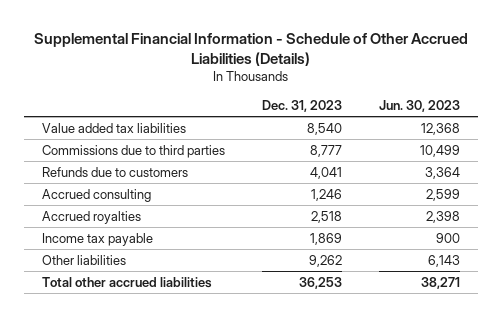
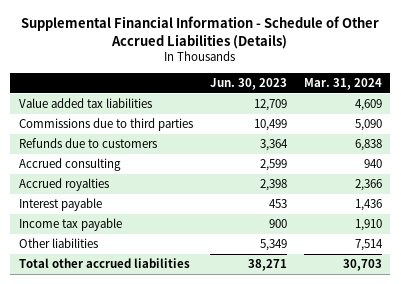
- | Dec. 31, 2023 | Jun. 30, 2023
+ | Jun. 30, 2023 | Mar. 31, 2024
- Value added tax liabilities | 8,540 | 12,368
+ Value added tax liabilities | 12,709 | 4,609
+ Interest payable | 453 | 1,436
- Other liabilities | 9,262 | 6,143
+ Other liabilities | 5,349 | 7,514

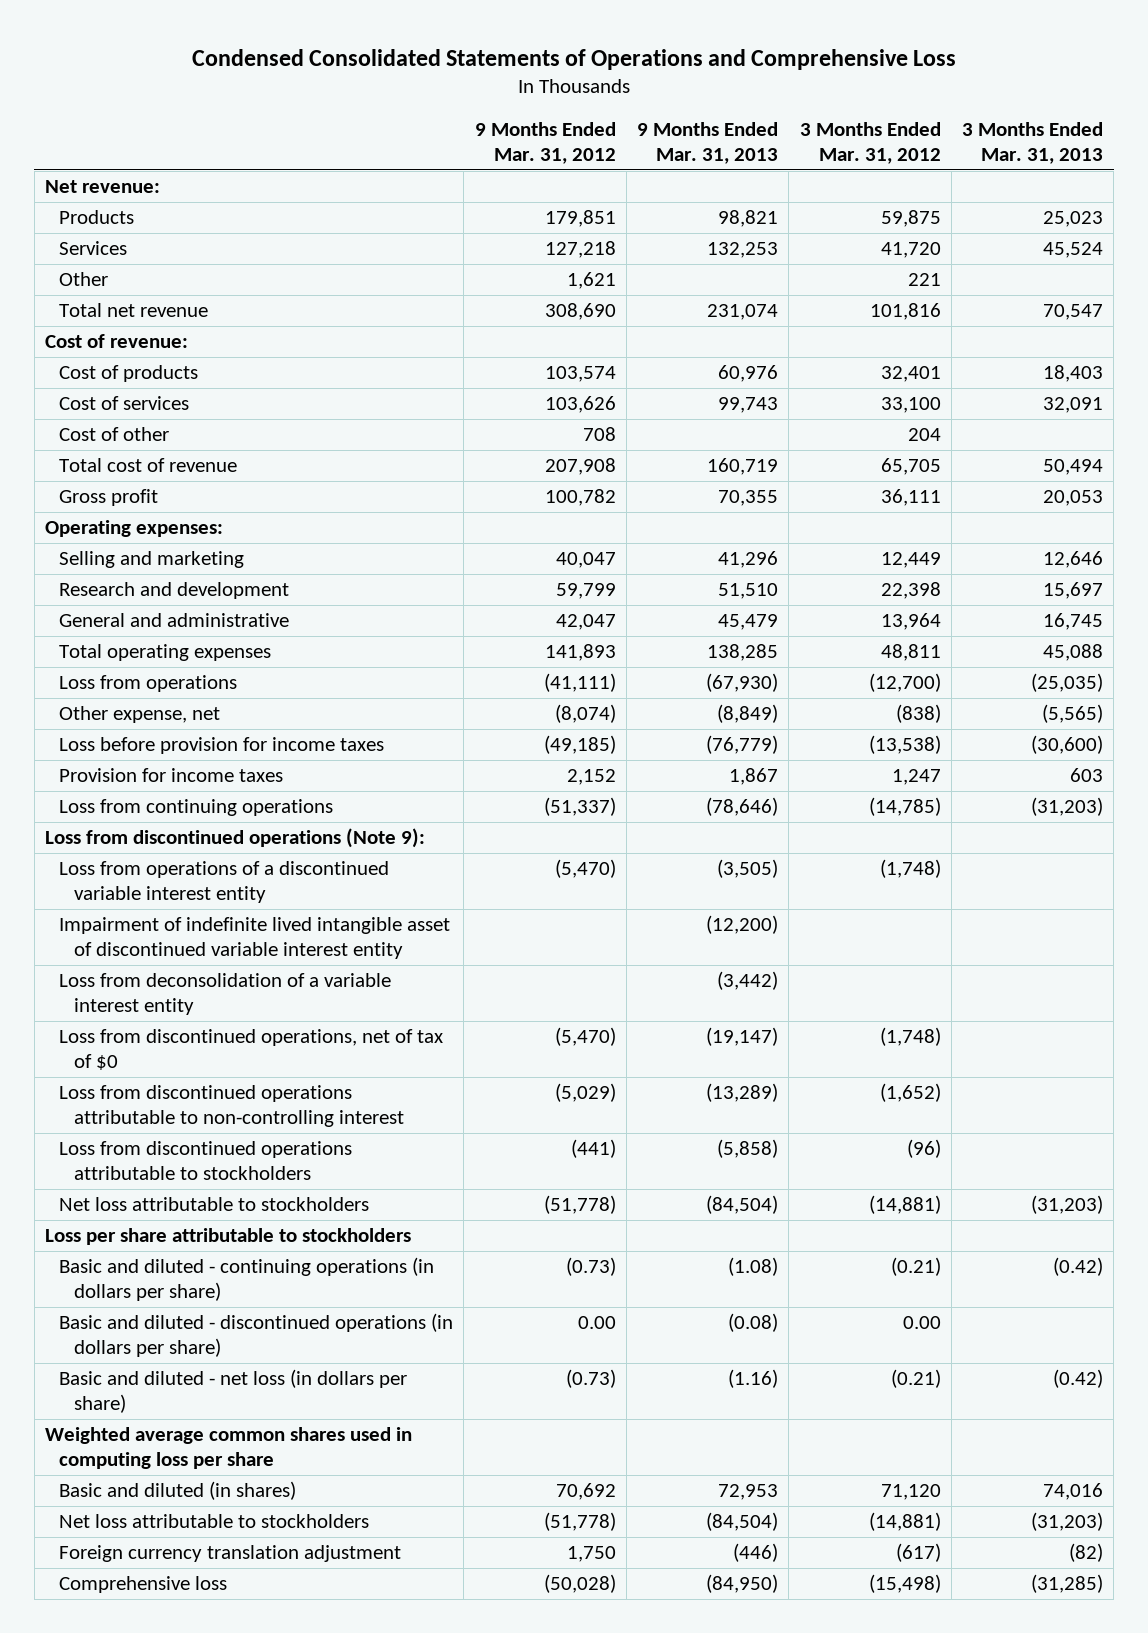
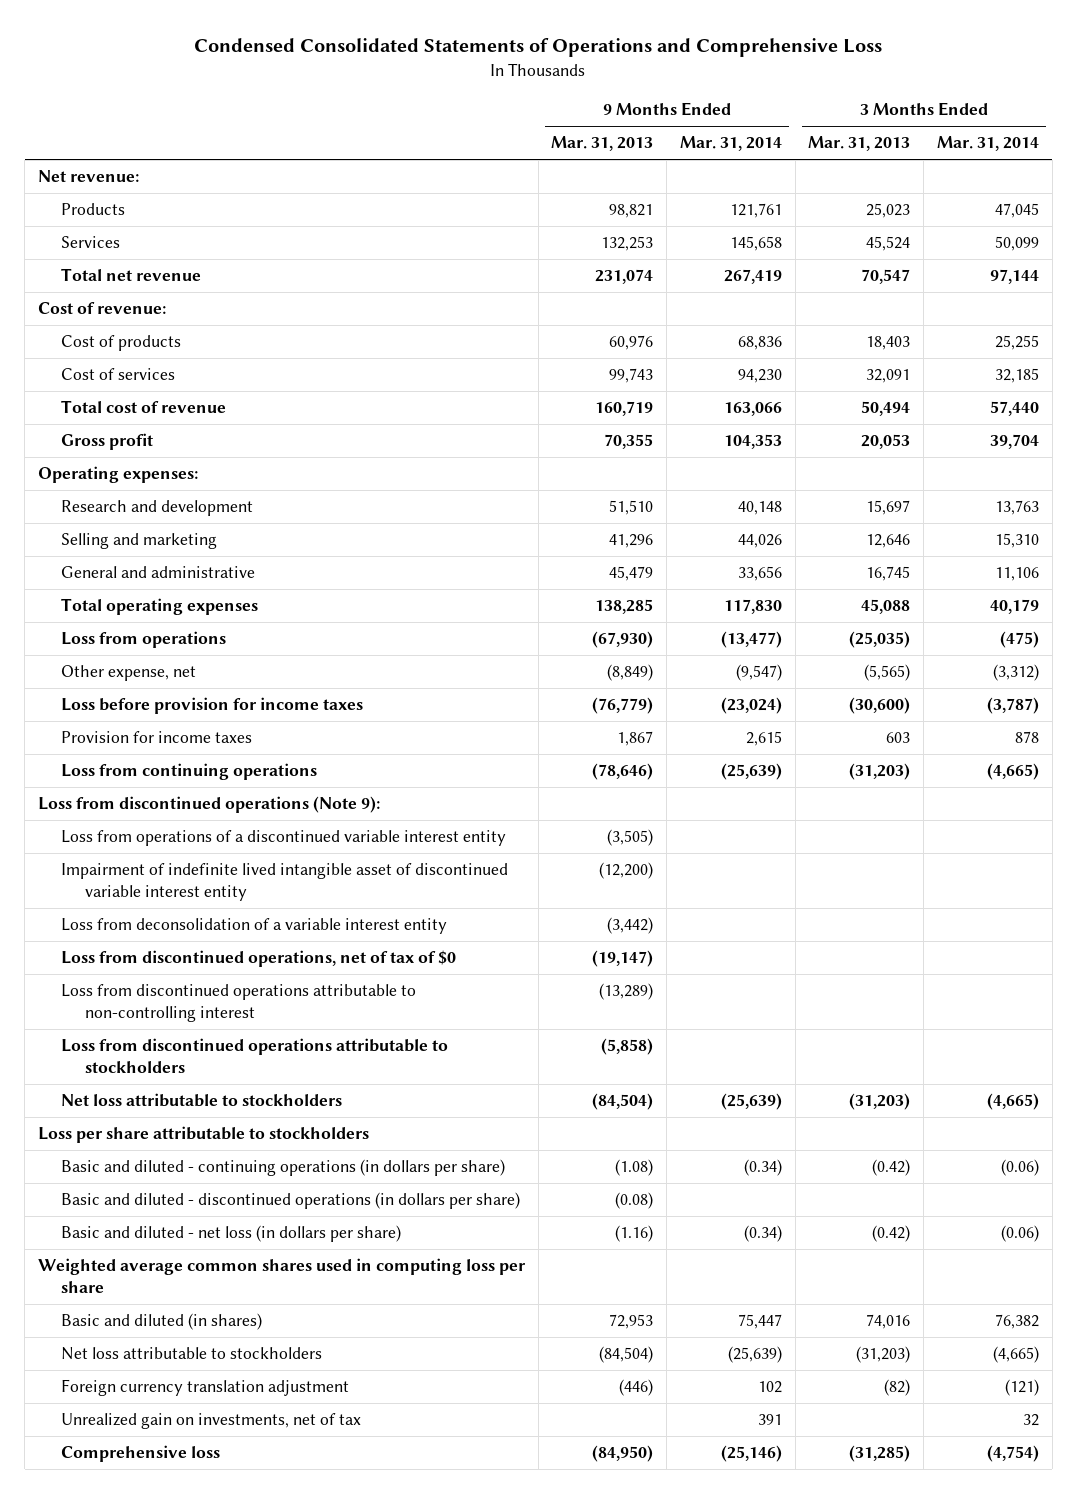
- | 9 Months Ended Mar. 31, 2012 | 9 Months Ended Mar. 31, 2013 | 3 Months Ended Mar. 31, 2012 | 3 Months Ended Mar. 31, 2013
+ | 9 Months Ended Mar. 31, 2013 | 9 Months Ended Mar. 31, 2014 | 3 Months Ended Mar. 31, 2013 | 3 Months Ended Mar. 31, 2014
- Other | 1,621 | | 221 |
- Cost of other | 708 | | 204 |
moved down: Selling and marketing | 41,296 | 44,026 | 12,646 | 15,310
+ Unrealized gain on investments, net of tax | | 391 | | 32

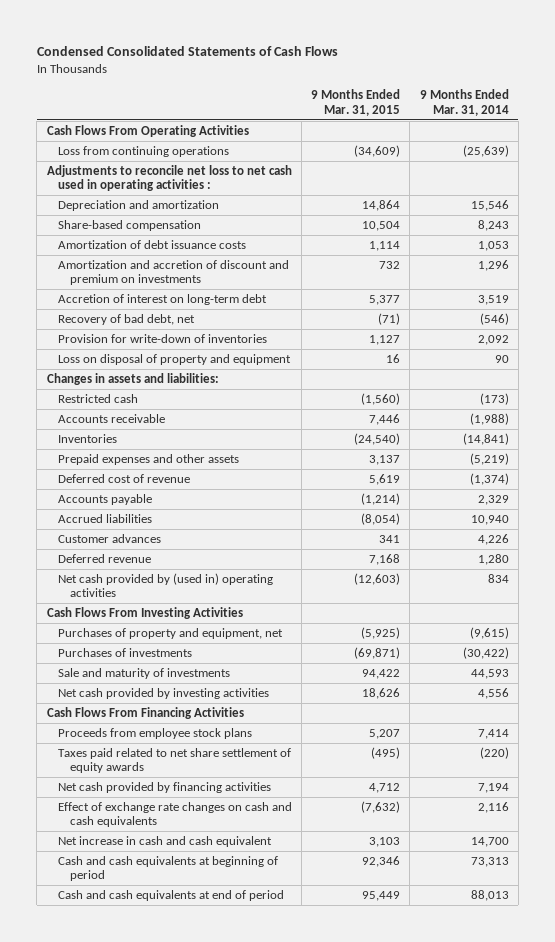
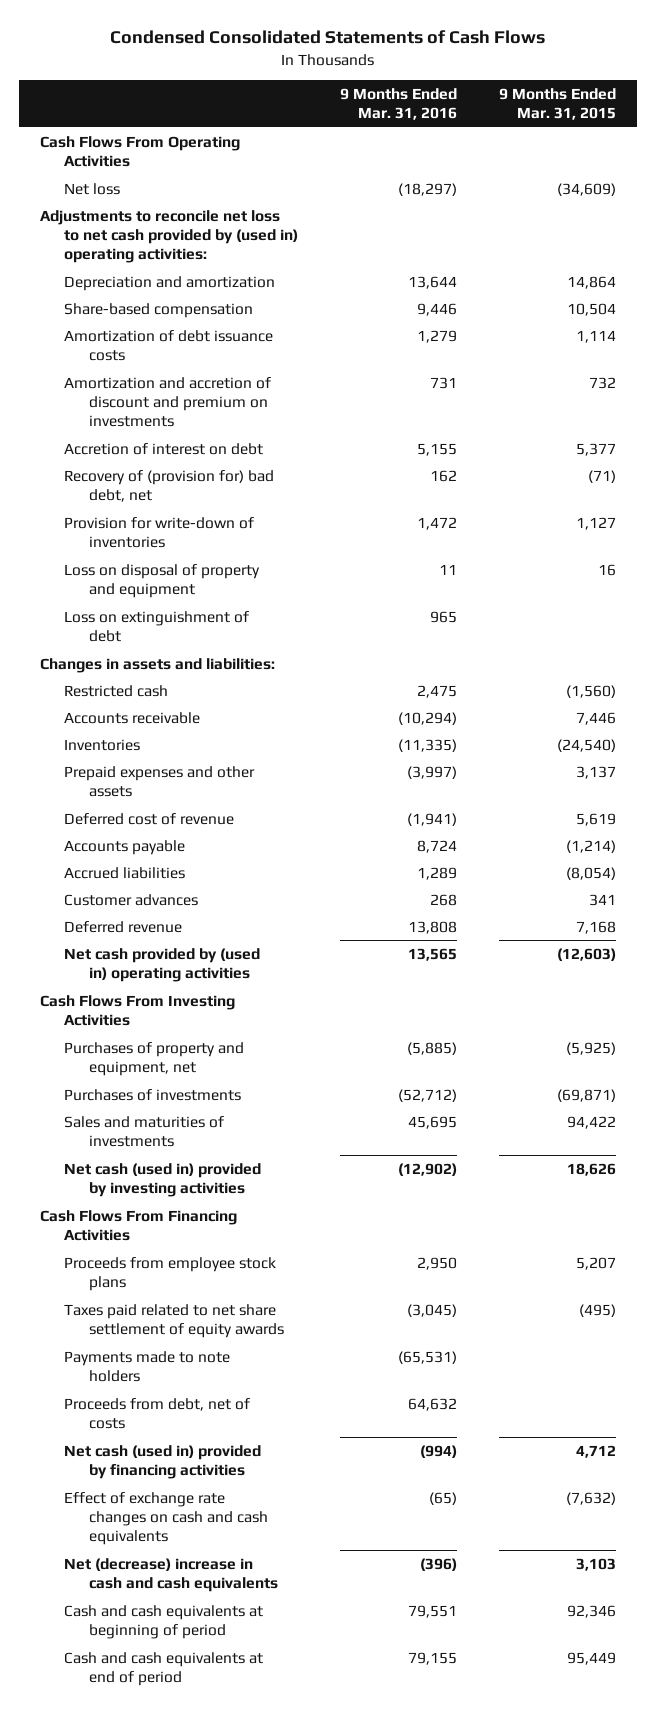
- | 9 Months Ended Mar. 31, 2015 | 9 Months Ended Mar. 31, 2014
+ | 9 Months Ended Mar. 31, 2016 | 9 Months Ended Mar. 31, 2015
- Loss from continuing operations | (34,609) | (25,639)
- Adjustments to reconcile net loss to net cash used in operating activities :
+ Net loss | (18,297) | (34,609)
+ Adjustments to reconcile net loss to net cash provided by (used in) operating activities:
- Accretion of interest on long-term debt | 5,377 | 3,519
- Recovery of bad debt, net | (71) | (546)
+ Accretion of interest on debt | 5,155 | 5,377
+ Recovery of (provision for) bad debt, net | 162 | (71)
+ Loss on extinguishment of debt | 965 |
- Sale and maturity of investments | 94,422 | 44,593
- Net cash provided by investing activities | 18,626 | 4,556
+ Sales and maturities of investments | 45,695 | 94,422
+ Net cash (used in) provided by investing activities | (12,902) | 18,626
- Net cash provided by financing activities | 4,712 | 7,194
+ Payments made to note holders | (65,531) |
+ Proceeds from debt, net of costs | 64,632 |
+ Net cash (used in) provided by financing activities | (994) | 4,712
- Net increase in cash and cash equivalent | 3,103 | 14,700
+ Net (decrease) increase in cash and cash equivalents | (396) | 3,103

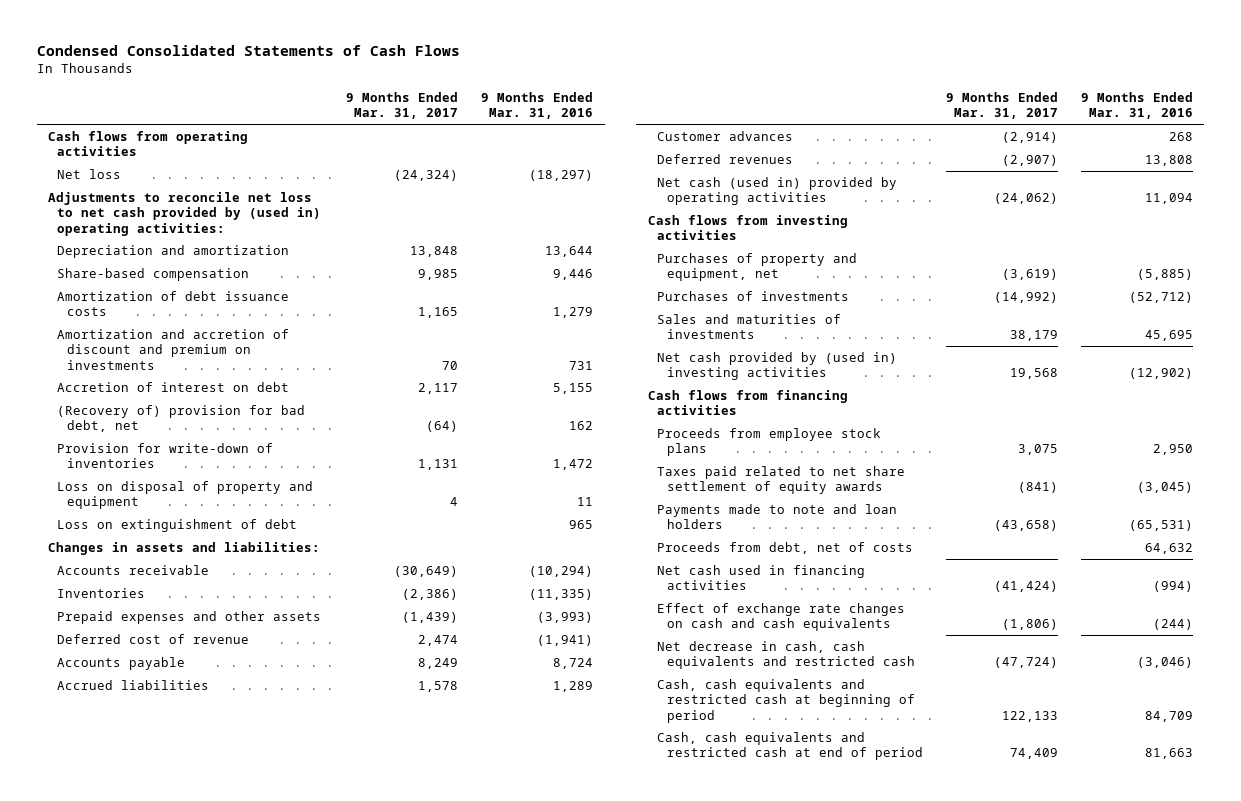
- | 9 Months Ended Mar. 31, 2016 | 9 Months Ended Mar. 31, 2015
+ | 9 Months Ended Mar. 31, 2017 | 9 Months Ended Mar. 31, 2016
- Cash Flows From Operating Activities
+ Cash flows from operating activities
- Recovery of (provision for) bad debt, net | 162 | (71)
+ (Recovery of) provision for bad debt, net | (64) | 162
- Restricted cash | 2,475 | (1,560)
- Prepaid expenses and other assets | (3,997) | 3,137
+ Prepaid expenses and other assets | (1,439) | (3,993)
- Deferred revenue | 13,808 | 7,168
- Net cash provided by (used in) operating activities | 13,565 | (12,603)
- Cash Flows From Investing Activities
+ Deferred revenues | (2,907) | 13,808
+ Net cash (used in) provided by operating activities | (24,062) | 11,094
+ Cash flows from investing activities
- Net cash (used in) provided by investing activities | (12,902) | 18,626
- Cash Flows From Financing Activities
+ Net cash provided by (used in) investing activities | 19,568 | (12,902)
+ Cash flows from financing activities
- Payments made to note holders | (65,531) |
+ Payments made to note and loan holders | (43,658) | (65,531)
- Net cash (used in) provided by financing activities | (994) | 4,712
- Effect of exchange rate changes on cash and cash equivalents | (65) | (7,632)
- Net (decrease) increase in cash and cash equivalents | (396) | 3,103
- Cash and cash equivalents at beginning of period | 79,551 | 92,346
- Cash and cash equivalents at end of period | 79,155 | 95,449
+ Net cash used in financing activities | (41,424) | (994)
+ Effect of exchange rate changes on cash and cash equivalents | (1,806) | (244)
+ Net decrease in cash, cash equivalents and restricted cash | (47,724) | (3,046)
+ Cash, cash equivalents and restricted cash at beginning of period | 122,133 | 84,709
+ Cash, cash equivalents and restricted cash at end of period | 74,409 | 81,663

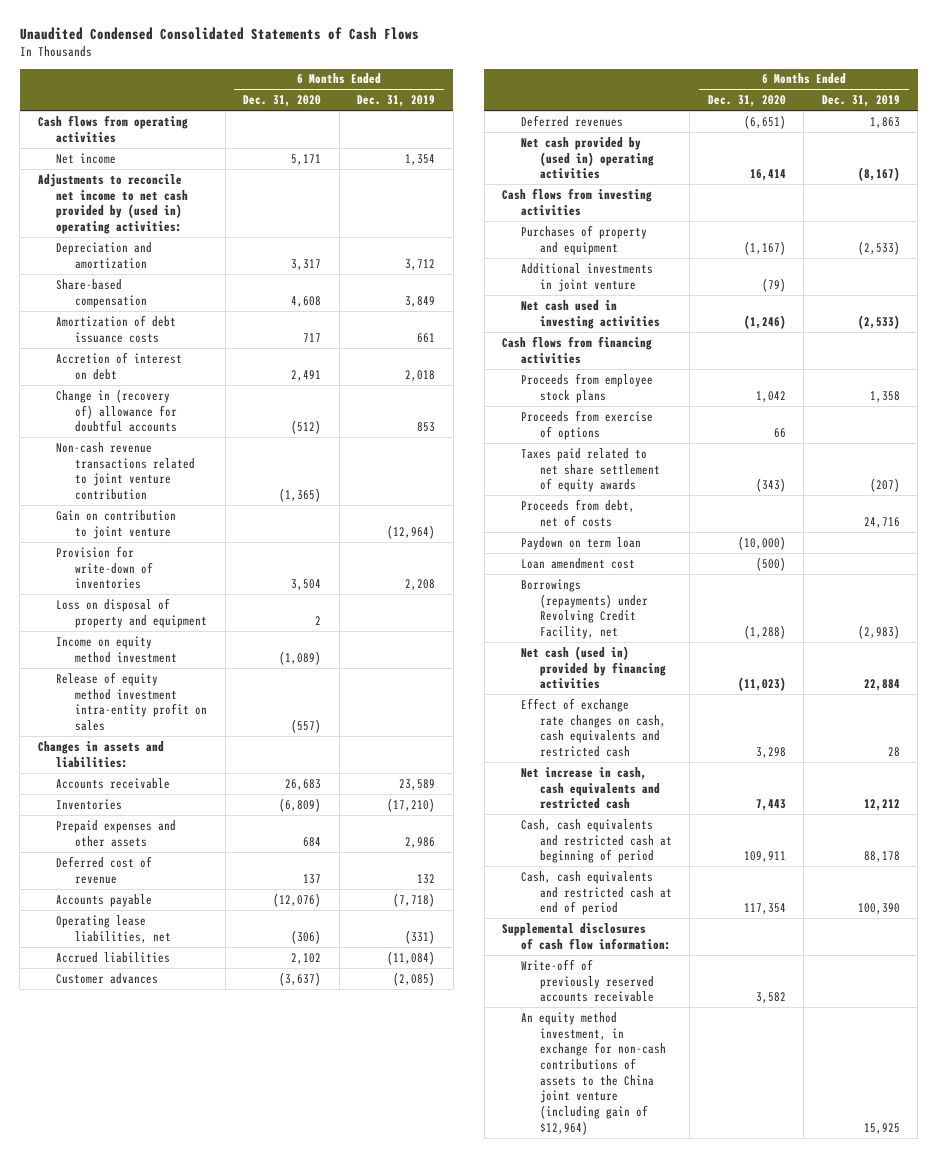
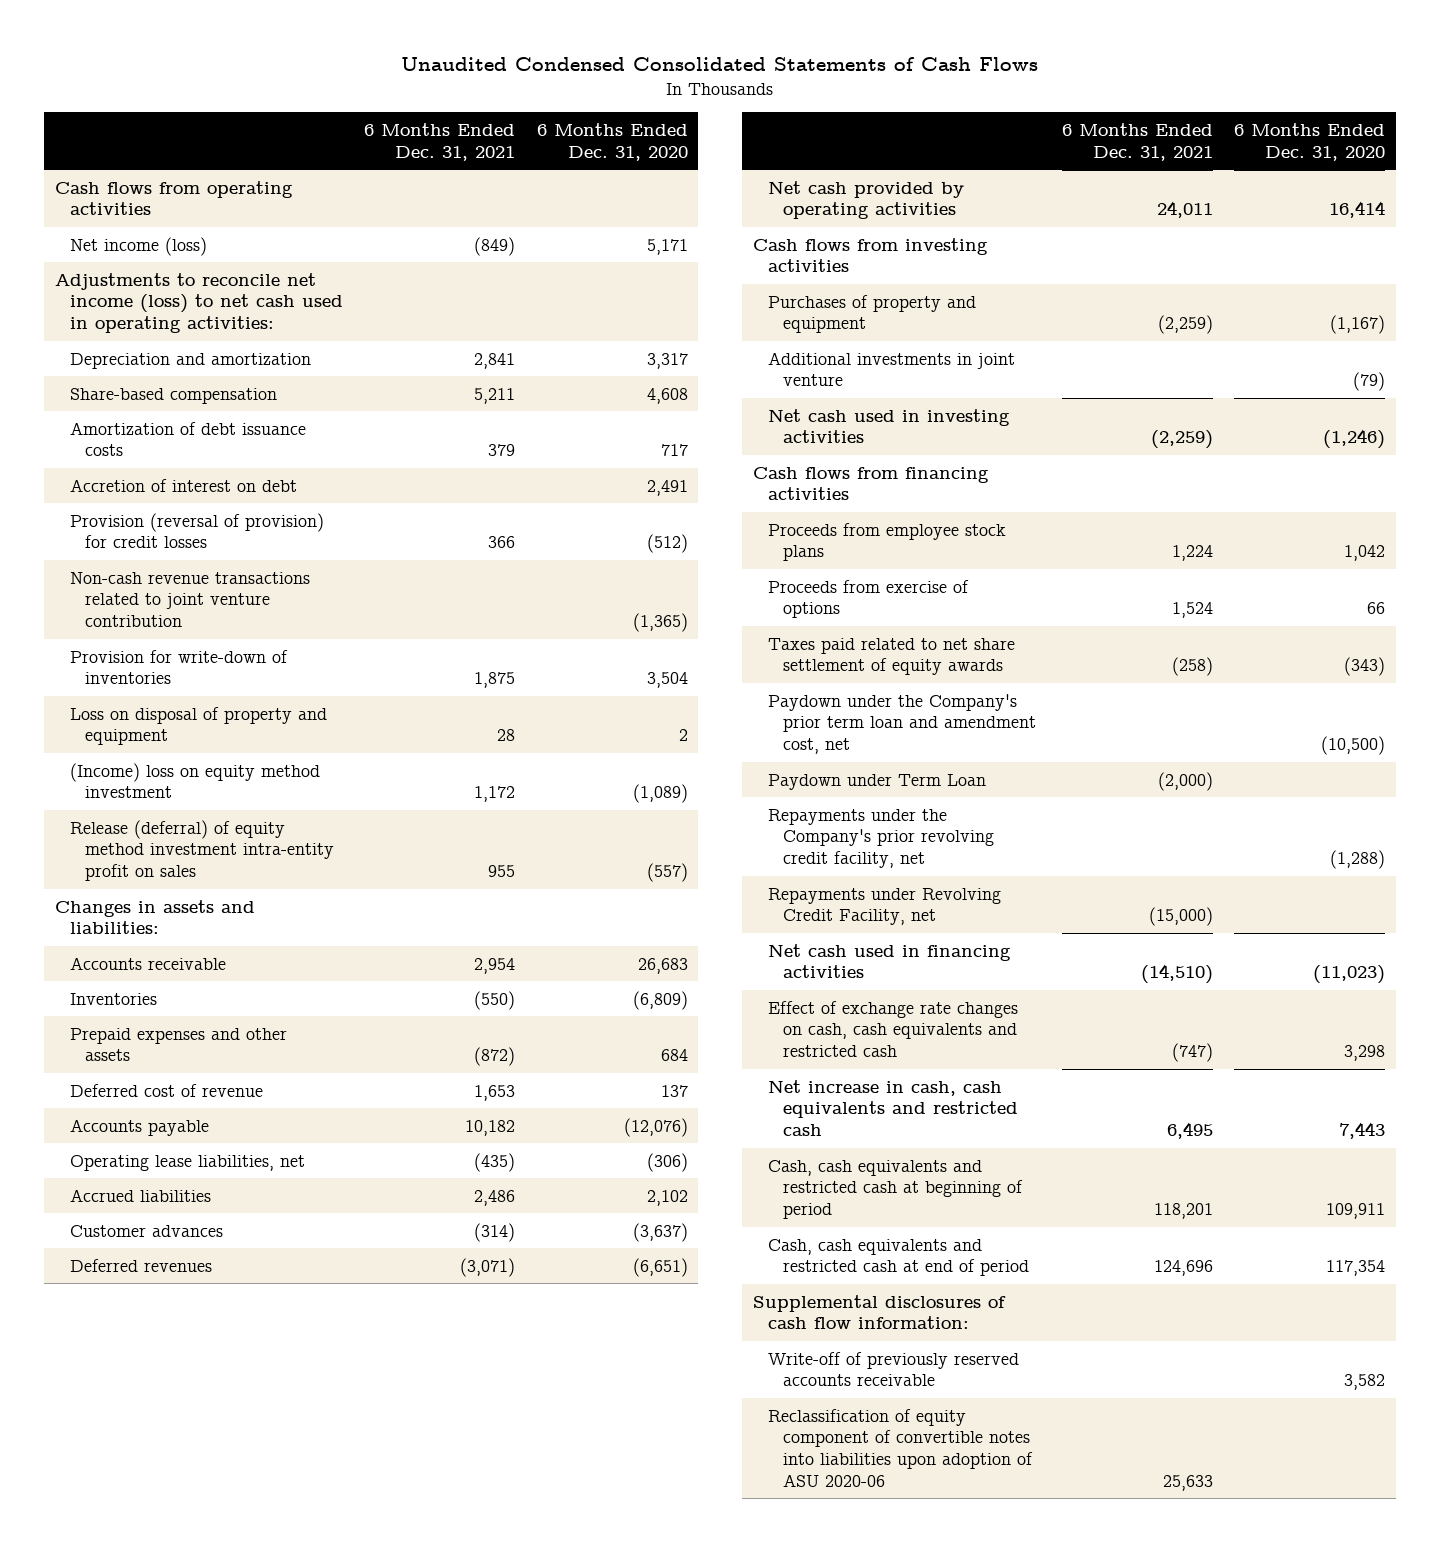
- | 6 Months Ended Dec. 31, 2020 | 6 Months Ended Dec. 31, 2019
+ | 6 Months Ended Dec. 31, 2021 | 6 Months Ended Dec. 31, 2020
- Net income | 5,171 | 1,354
- Adjustments to reconcile net income to net cash provided by (used in) operating activities:
+ Net income (loss) | (849) | 5,171
+ Adjustments to reconcile net income (loss) to net cash used in operating activities:
- Change in (recovery of) allowance for doubtful accounts | (512) | 853
+ Provision (reversal of provision) for credit losses | 366 | (512)
- Gain on contribution to joint venture | | (12,964)
- Income on equity method investment | (1,089) |
- Release of equity method investment intra-entity profit on sales | (557) |
+ (Income) loss on equity method investment | 1,172 | (1,089)
+ Release (deferral) of equity method investment intra-entity profit on sales | 955 | (557)
- Net cash provided by (used in) operating activities | 16,414 | (8,167)
+ Net cash provided by operating activities | 24,011 | 16,414
- Proceeds from debt, net of costs | | 24,716
- Paydown on term loan | (10,000) |
- Loan amendment cost | (500) |
- Borrowings (repayments) under Revolving Credit Facility, net | (1,288) | (2,983)
- Net cash (used in) provided by financing activities | (11,023) | 22,884
+ Paydown under the Company's prior term loan and amendment cost, net | | (10,500)
+ Paydown under Term Loan | (2,000) |
+ Repayments under the Company's prior revolving credit facility, net | | (1,288)
+ Repayments under Revolving Credit Facility, net | (15,000) |
+ Net cash used in financing activities | (14,510) | (11,023)
- An equity method investment, in exchange for non-cash contributions of assets to the China joint venture (including gain of $12,964) | | 15,925
+ Reclassification of equity component of convertible notes into liabilities upon adoption of ASU 2020-06 | 25,633 |

